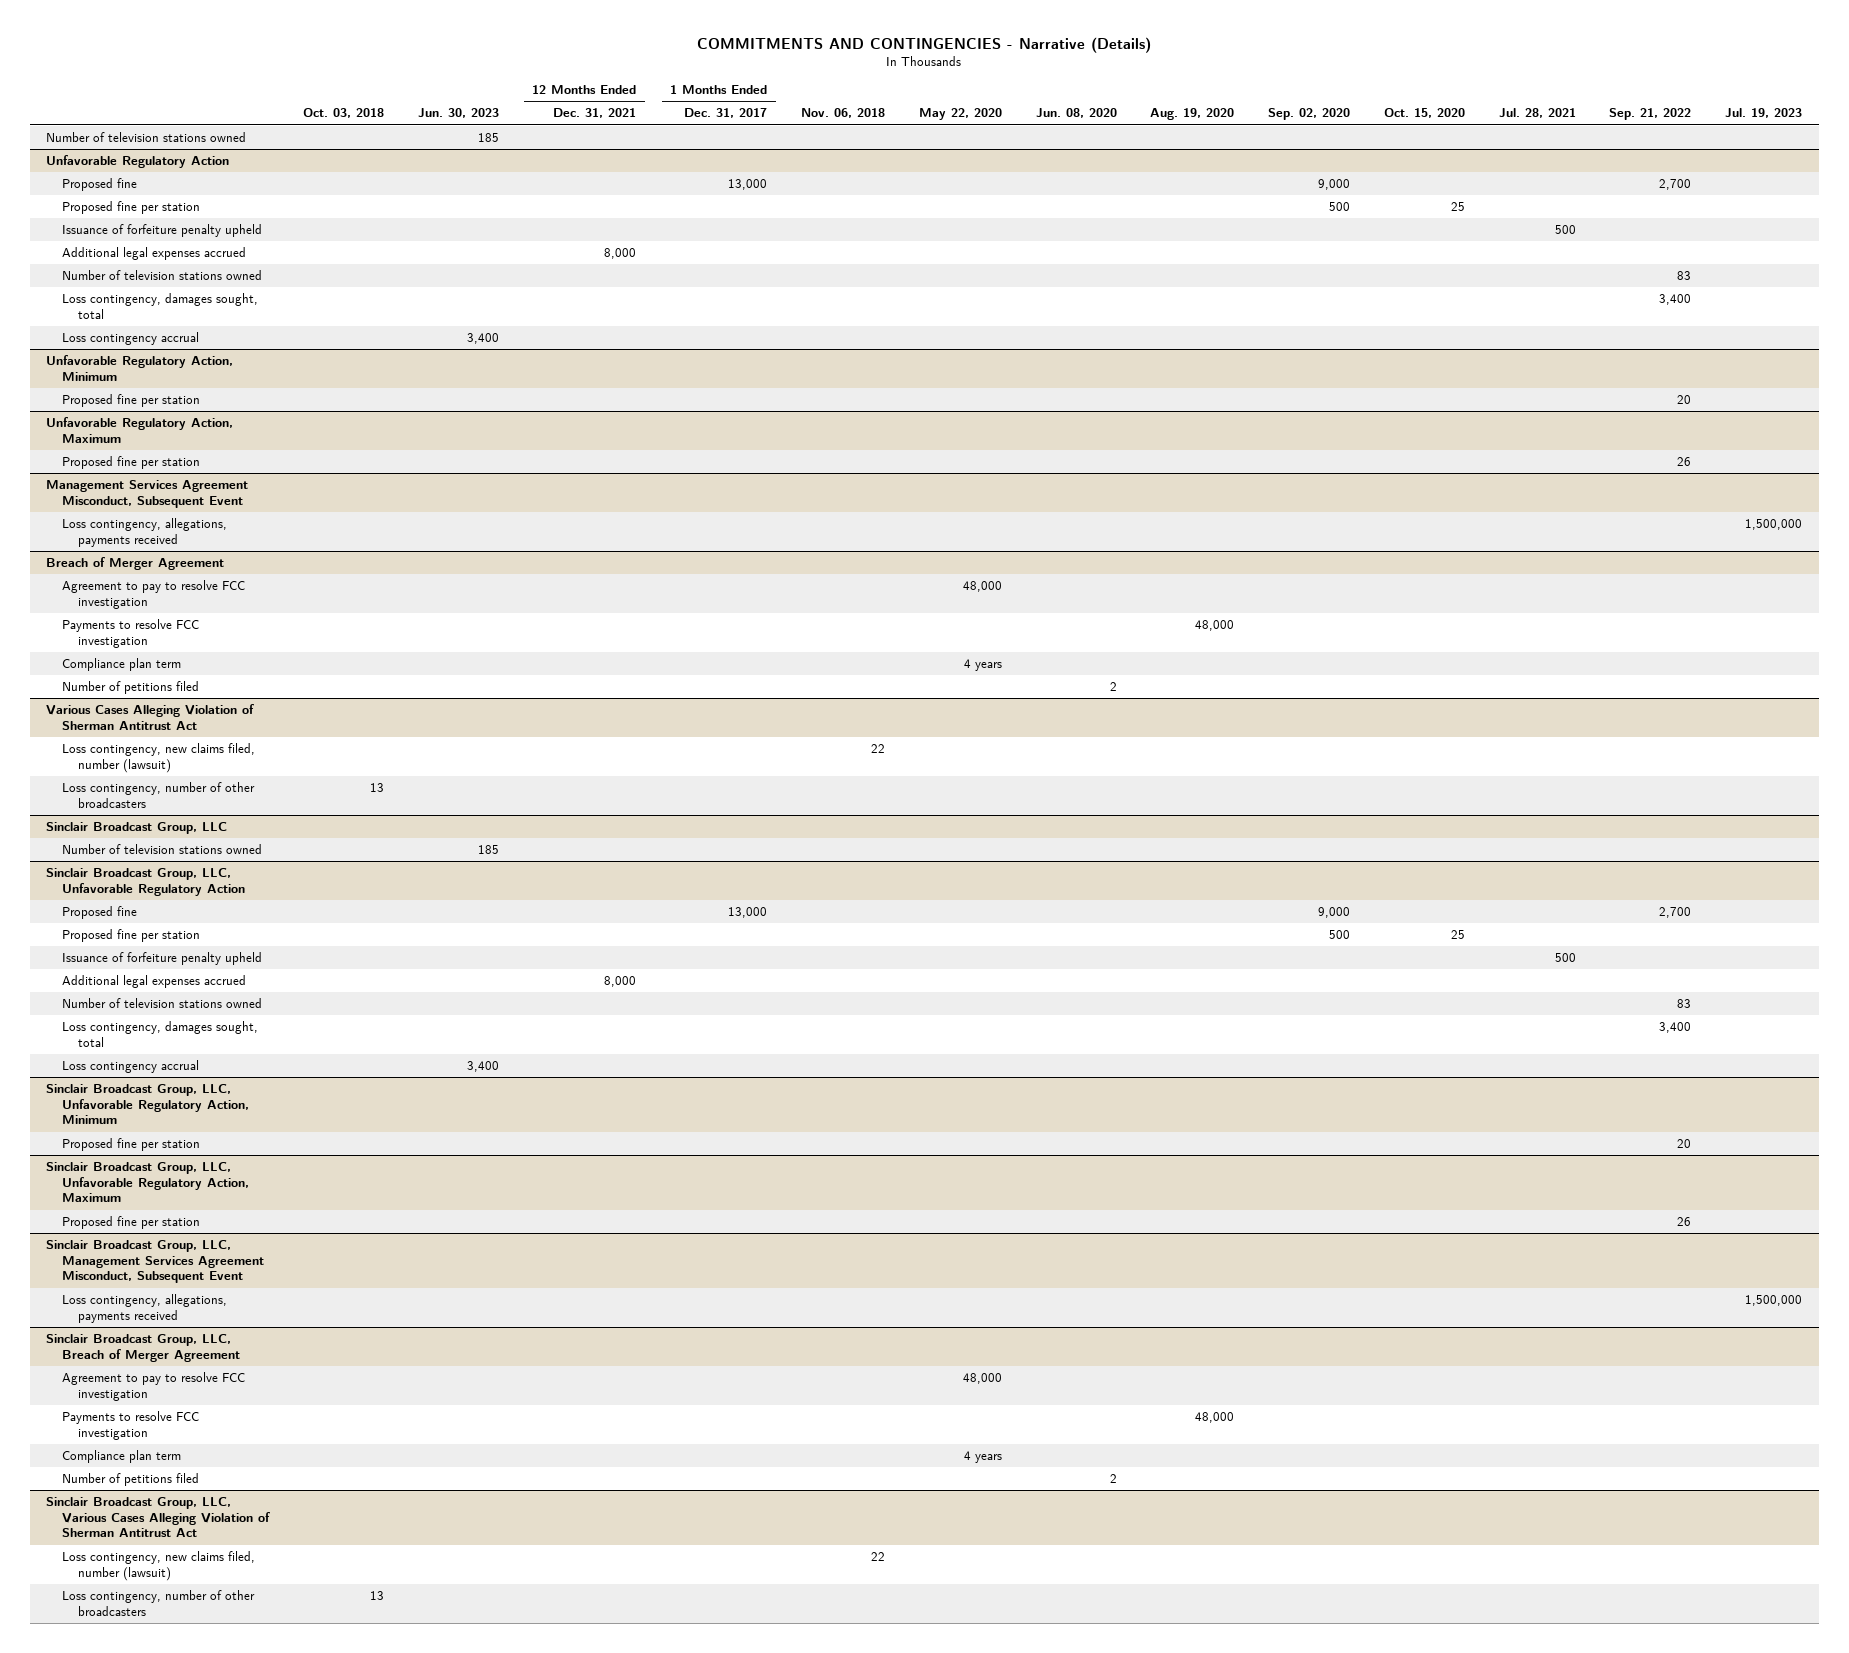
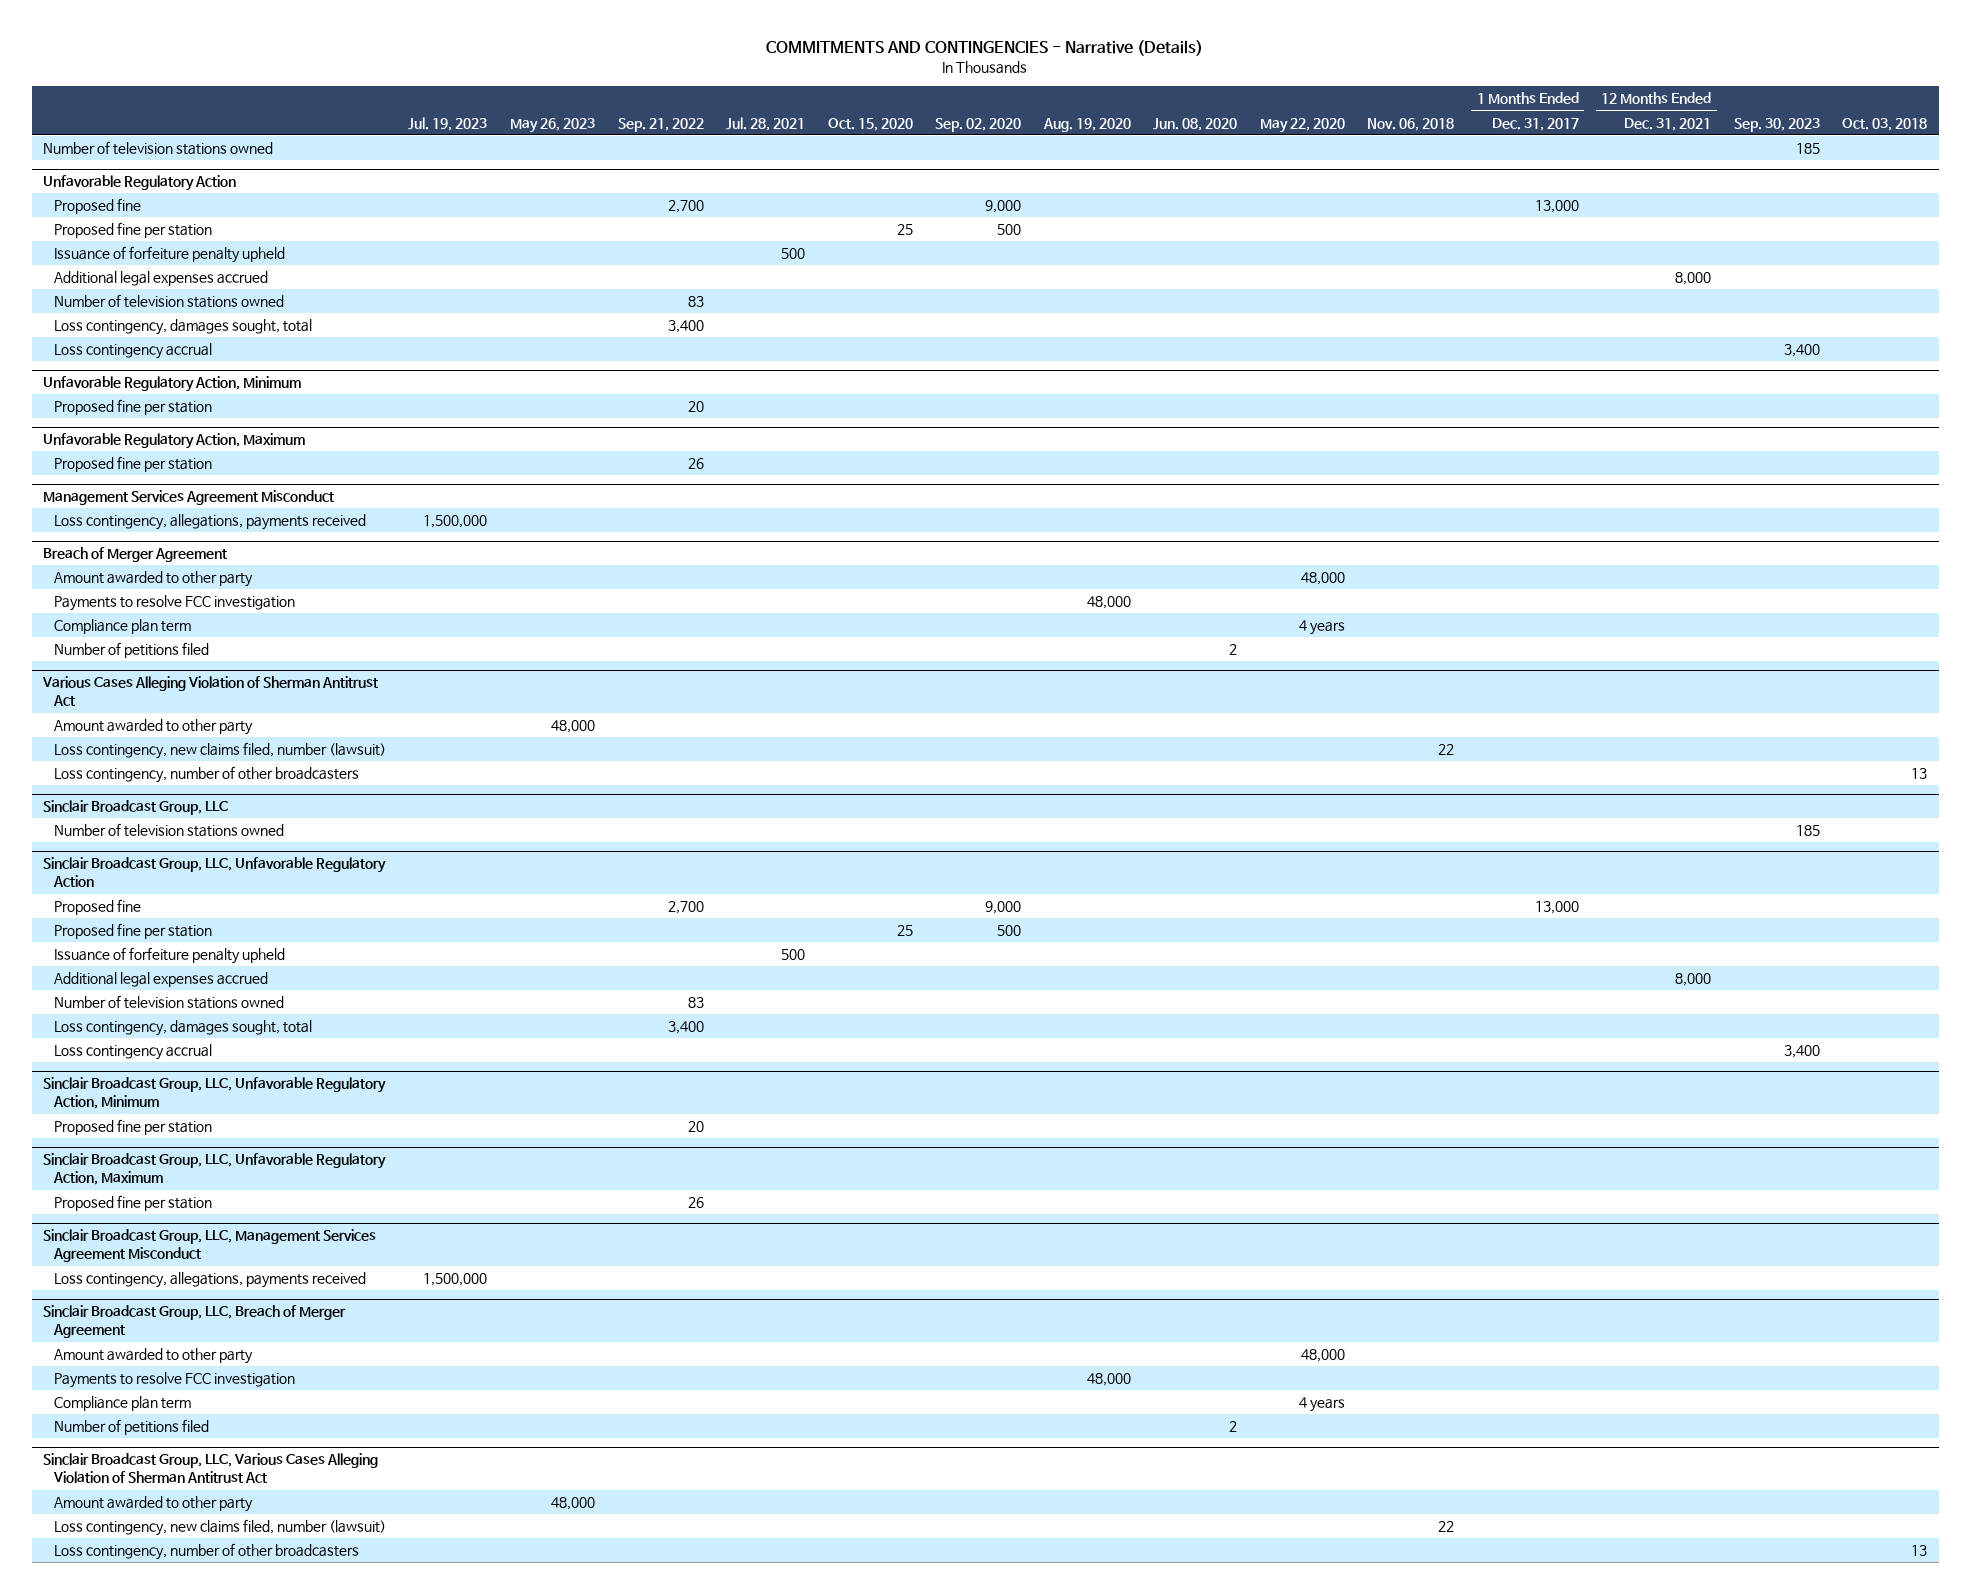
- | Oct. 03, 2018 | Jun. 30, 2023 | 12 Months Ended Dec. 31, 2021 | 1 Months Ended Dec. 31, 2017 | Nov. 06, 2018 | May 22, 2020 | Jun. 08, 2020 | Aug. 19, 2020 | Sep. 02, 2020 | Oct. 15, 2020 | Jul. 28, 2021 | Sep. 21, 2022 | Jul. 19, 2023
+ | Jul. 19, 2023 | May 26, 2023 | Sep. 21, 2022 | Jul. 28, 2021 | Oct. 15, 2020 | Sep. 02, 2020 | Aug. 19, 2020 | Jun. 08, 2020 | May 22, 2020 | Nov. 06, 2018 | 1 Months Ended Dec. 31, 2017 | 12 Months Ended Dec. 31, 2021 | Sep. 30, 2023 | Oct. 03, 2018
- Management Services Agreement Misconduct, Subsequent Event
+ Management Services Agreement Misconduct
@ Breach of Merger Agreement
- Agreement to pay to resolve FCC investigation | | | | | | 48,000 | | | | | | |
+ Amount awarded to other party | | | | | | | | | 48,000 | | | | |
@ Various Cases Alleging Violation of Sherman Antitrust Act
+ Amount awarded to other party | | 48,000 | | | | | | | | | | | |
- Sinclair Broadcast Group, LLC, Management Services Agreement Misconduct, Subsequent Event
+ Sinclair Broadcast Group, LLC, Management Services Agreement Misconduct
@ Sinclair Broadcast Group, LLC, Breach of Merger Agreement
- Agreement to pay to resolve FCC investigation | | | | | | 48,000 | | | | | | |
+ Amount awarded to other party | | | | | | | | | 48,000 | | | | |
@ Sinclair Broadcast Group, LLC, Various Cases Alleging Violation of Sherman Antitrust Act
+ Amount awarded to other party | | 48,000 | | | | | | | | | | | |

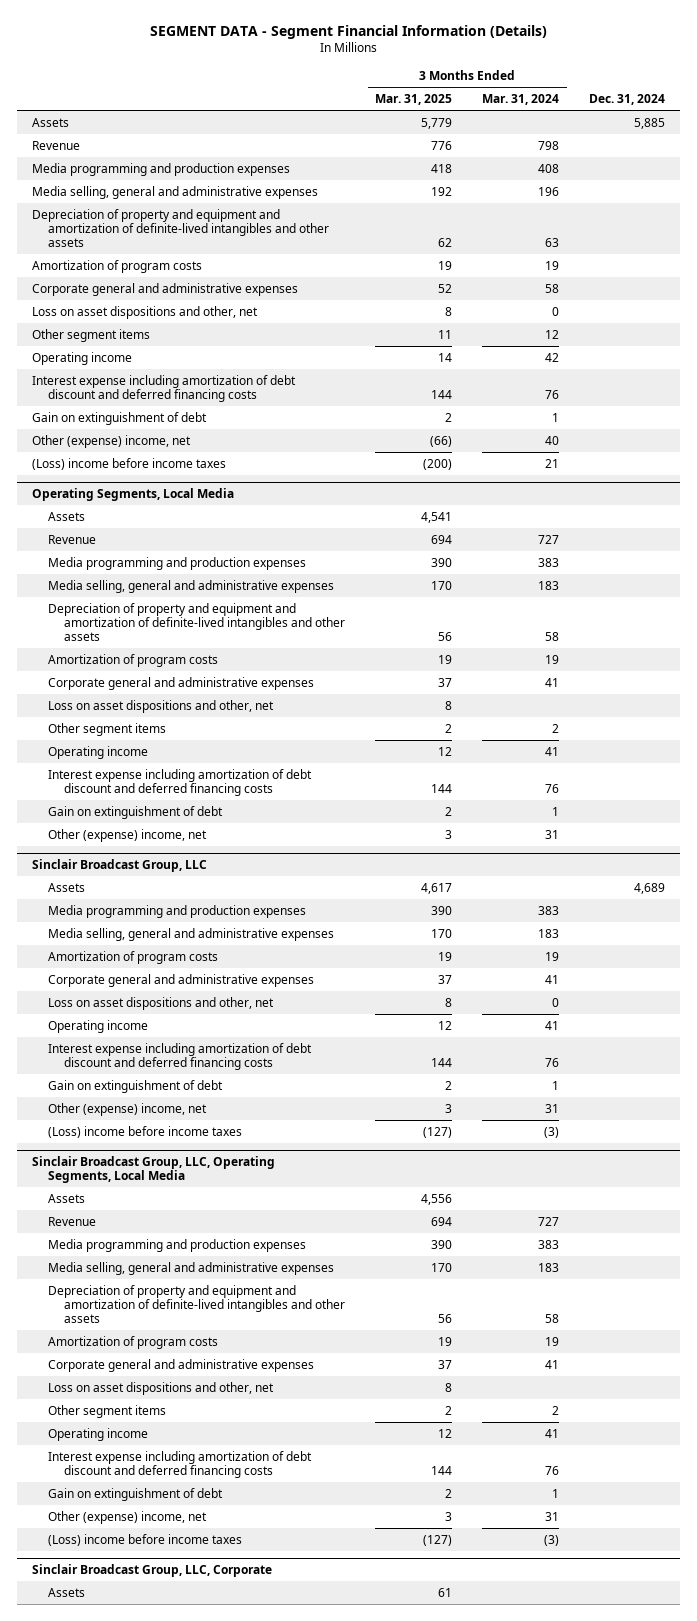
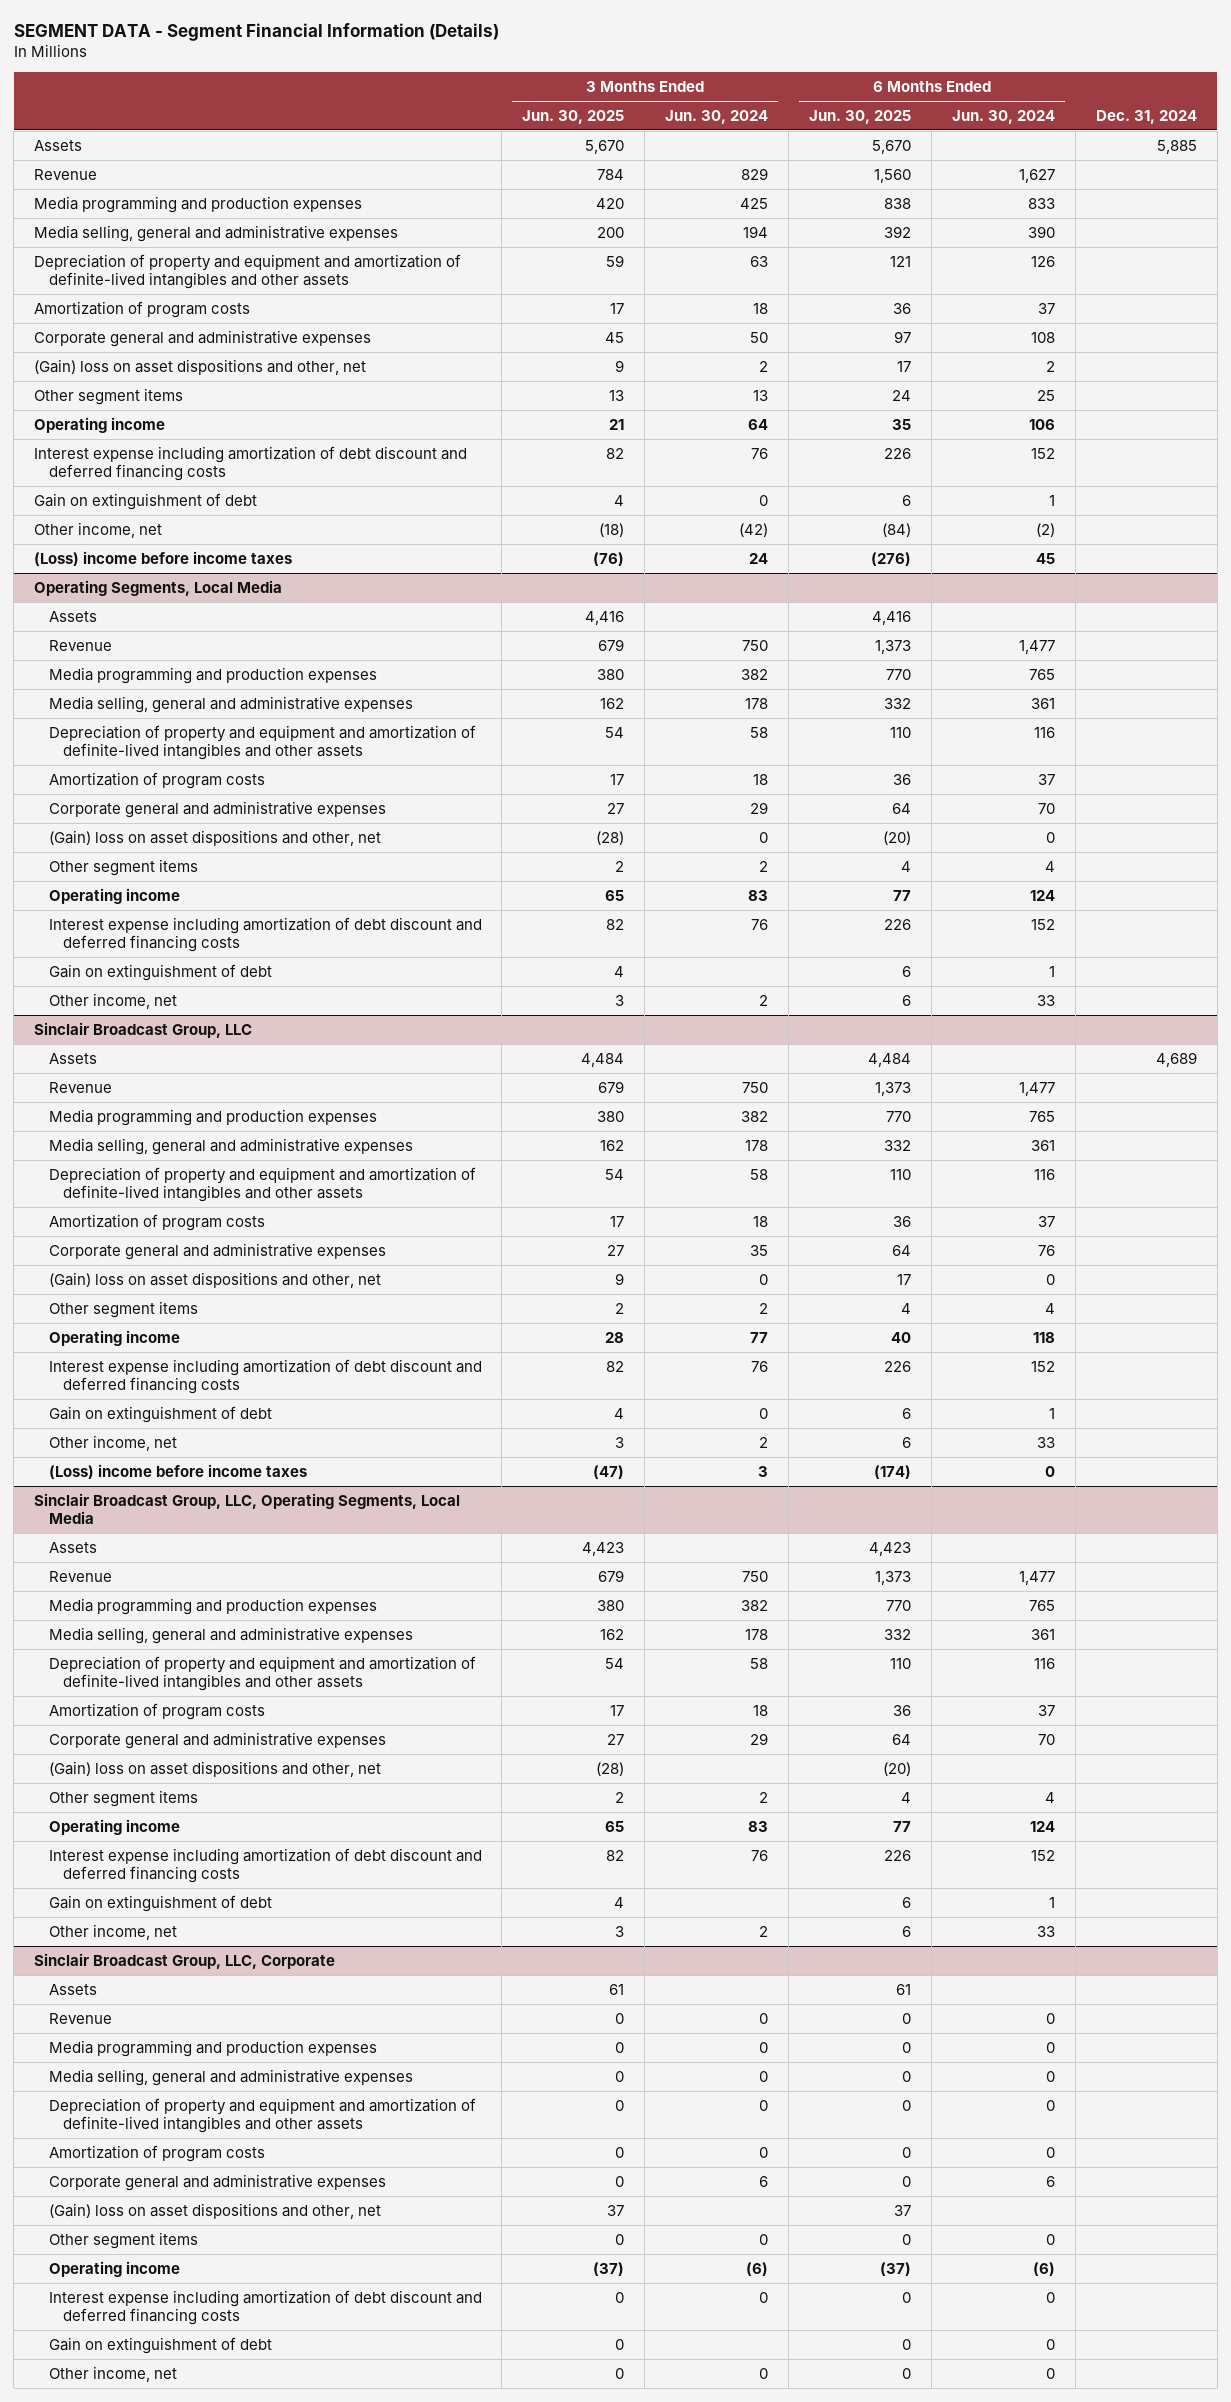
- | 3 Months Ended Mar. 31, 2025 | 3 Months Ended Mar. 31, 2024 | Dec. 31, 2024
+ | 3 Months Ended Jun. 30, 2025 | 3 Months Ended Jun. 30, 2024 | 6 Months Ended Jun. 30, 2025 | 6 Months Ended Jun. 30, 2024 | Dec. 31, 2024
- Loss on asset dispositions and other, net | 8 | 0 |
+ (Gain) loss on asset dispositions and other, net | 9 | 2 | 17 | 2 |
- Other (expense) income, net | (66) | 40 |
+ Other income, net | (18) | (42) | (84) | (2) |
@ Operating Segments, Local Media
- Loss on asset dispositions and other, net | 8 | |
+ (Gain) loss on asset dispositions and other, net | (28) | 0 | (20) | 0 |
- Other (expense) income, net | 3 | 31 |
+ Other income, net | 3 | 2 | 6 | 33 |
@ Sinclair Broadcast Group, LLC
+ Revenue | 679 | 750 | 1,373 | 1,477 |
+ Depreciation of property and equipment and amortization of definite-lived intangibles and other assets | 54 | 58 | 110 | 116 |
- Loss on asset dispositions and other, net | 8 | 0 |
+ (Gain) loss on asset dispositions and other, net | 9 | 0 | 17 | 0 |
+ Other segment items | 2 | 2 | 4 | 4 |
- Other (expense) income, net | 3 | 31 |
+ Other income, net | 3 | 2 | 6 | 33 |
@ Sinclair Broadcast Group, LLC, Operating Segments, Local Media
- Loss on asset dispositions and other, net | 8 | |
+ (Gain) loss on asset dispositions and other, net | (28) | | (20) | |
- Other (expense) income, net | 3 | 31 |
- (Loss) income before income taxes | (127) | (3) |
+ Other income, net | 3 | 2 | 6 | 33 |
@ Sinclair Broadcast Group, LLC, Corporate
+ Revenue | 0 | 0 | 0 | 0 |
+ Media programming and production expenses | 0 | 0 | 0 | 0 |
+ Media selling, general and administrative expenses | 0 | 0 | 0 | 0 |
+ Depreciation of property and equipment and amortization of definite-lived intangibles and other assets | 0 | 0 | 0 | 0 |
+ Amortization of program costs | 0 | 0 | 0 | 0 |
+ Corporate general and administrative expenses | 0 | 6 | 0 | 6 |
+ (Gain) loss on asset dispositions and other, net | 37 | | 37 | |
+ Other segment items | 0 | 0 | 0 | 0 |
+ Operating income | (37) | (6) | (37) | (6) |
+ Interest expense including amortization of debt discount and deferred financing costs | 0 | 0 | 0 | 0 |
+ Gain on extinguishment of debt | 0 | | 0 | 0 |
+ Other income, net | 0 | 0 | 0 | 0 |

